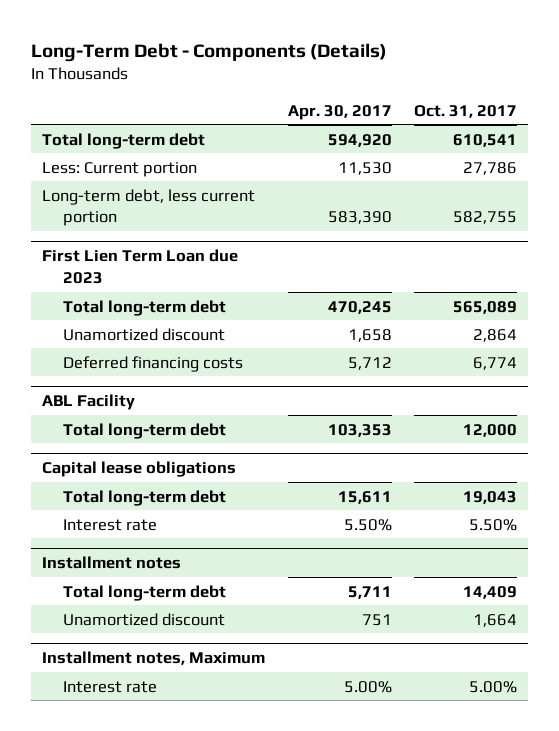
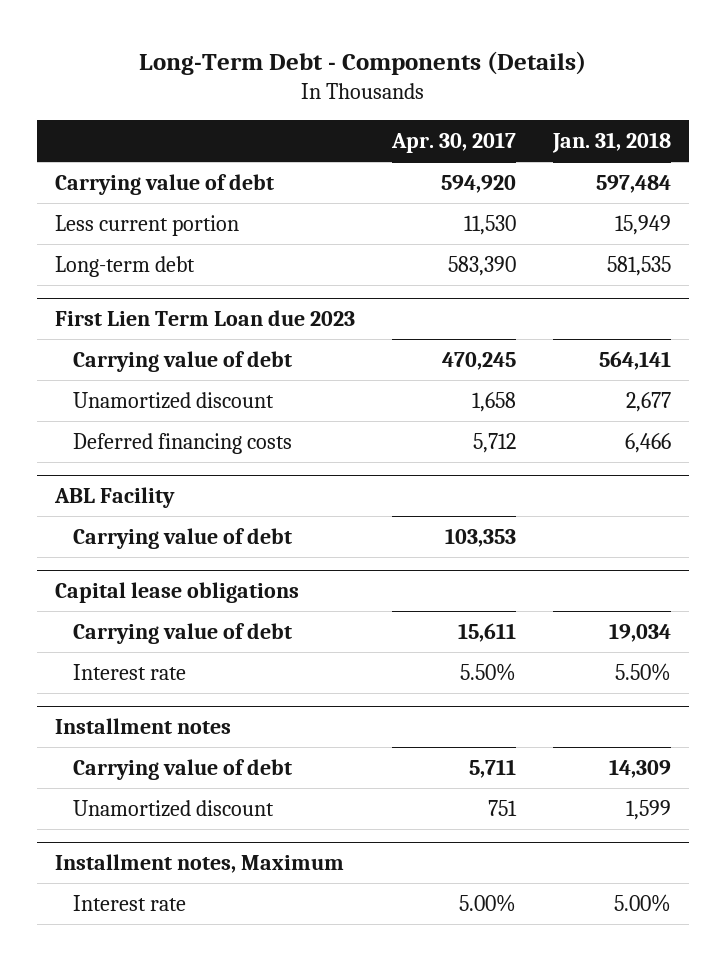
- | Apr. 30, 2017 | Oct. 31, 2017
+ | Apr. 30, 2017 | Jan. 31, 2018
- Total long-term debt | 594,920 | 610,541
- Less: Current portion | 11,530 | 27,786
- Long-term debt, less current portion | 583,390 | 582,755
+ Carrying value of debt | 594,920 | 597,484
+ Less current portion | 11,530 | 15,949
+ Long-term debt | 583,390 | 581,535
@ First Lien Term Loan due 2023
- Total long-term debt | 470,245 | 565,089
+ Carrying value of debt | 470,245 | 564,141
@ ABL Facility
- Total long-term debt | 103,353 | 12,000
+ Carrying value of debt | 103,353 |
@ Capital lease obligations
- Total long-term debt | 15,611 | 19,043
+ Carrying value of debt | 15,611 | 19,034
@ Installment notes
- Total long-term debt | 5,711 | 14,409
+ Carrying value of debt | 5,711 | 14,309

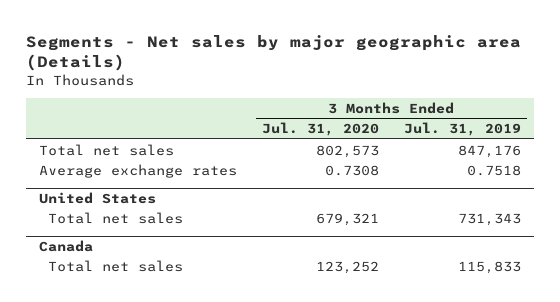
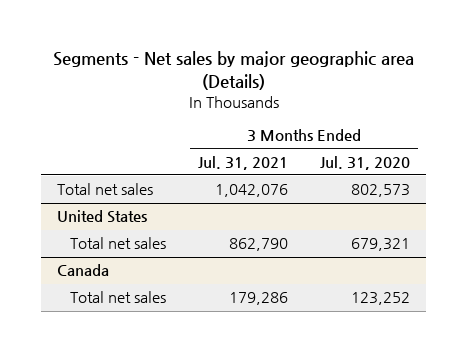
- | 3 Months Ended Jul. 31, 2020 | 3 Months Ended Jul. 31, 2019
+ | 3 Months Ended Jul. 31, 2021 | 3 Months Ended Jul. 31, 2020
- Average exchange rates | 0.7308 | 0.7518

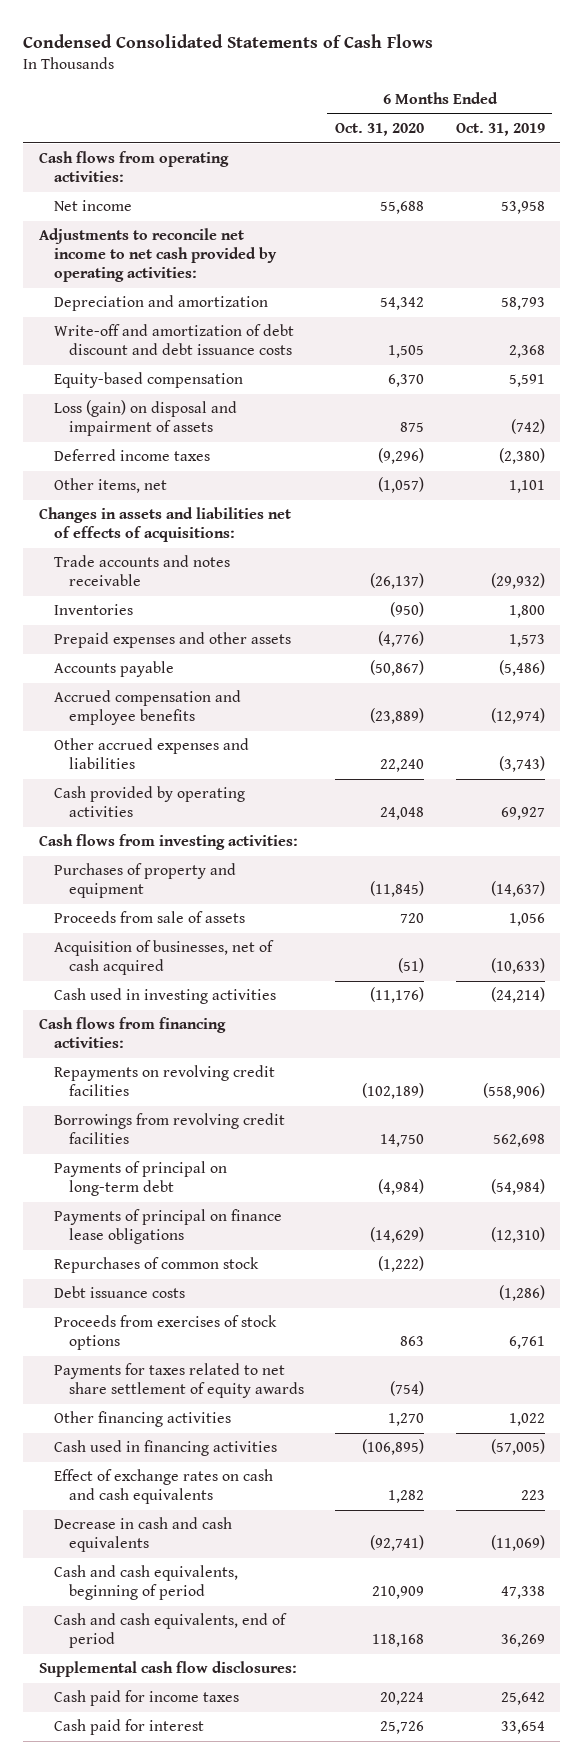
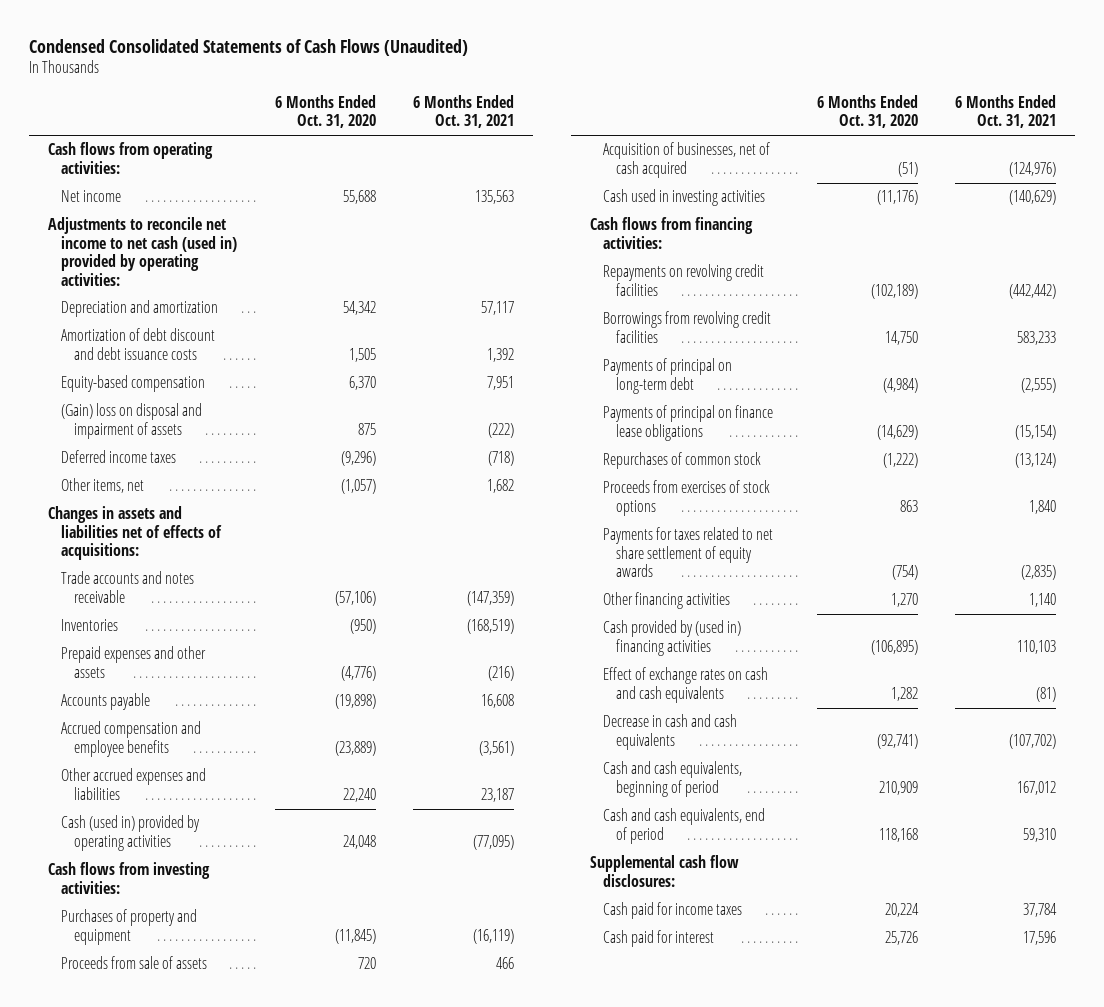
- Condensed Consolidated Statements of Cash Flows
+ Condensed Consolidated Statements of Cash Flows (Unaudited)
- | 6 Months Ended Oct. 31, 2020 | 6 Months Ended Oct. 31, 2019
+ | 6 Months Ended Oct. 31, 2020 | 6 Months Ended Oct. 31, 2021
- Adjustments to reconcile net income to net cash provided by operating activities:
+ Adjustments to reconcile net income to net cash (used in) provided by operating activities:
- Write-off and amortization of debt discount and debt issuance costs | 1,505 | 2,368
+ Amortization of debt discount and debt issuance costs | 1,505 | 1,392
- Loss (gain) on disposal and impairment of assets | 875 | (742)
+ (Gain) loss on disposal and impairment of assets | 875 | (222)
- Trade accounts and notes receivable | (26,137) | (29,932)
+ Trade accounts and notes receivable | (57,106) | (147,359)
- Accounts payable | (50,867) | (5,486)
+ Accounts payable | (19,898) | 16,608
- Cash provided by operating activities | 24,048 | 69,927
+ Cash (used in) provided by operating activities | 24,048 | (77,095)
- Debt issuance costs | | (1,286)
- Cash used in financing activities | (106,895) | (57,005)
+ Cash provided by (used in) financing activities | (106,895) | 110,103

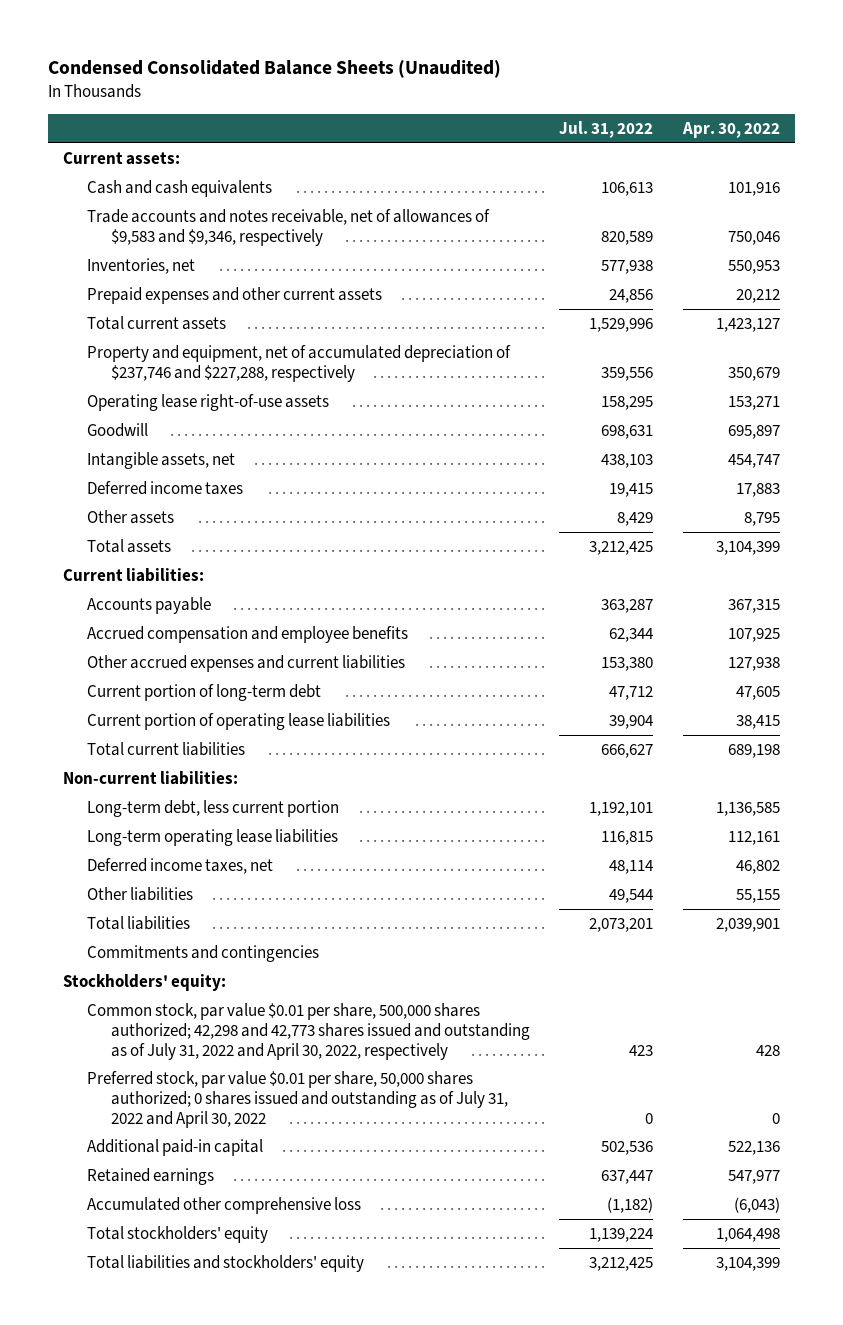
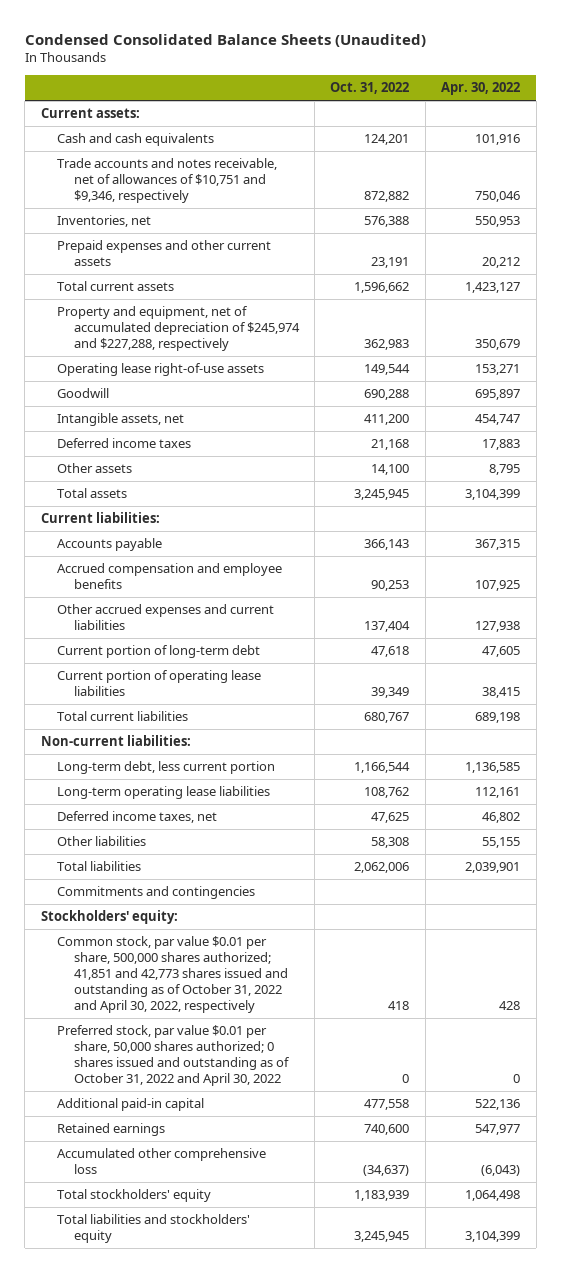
- | Jul. 31, 2022 | Apr. 30, 2022
+ | Oct. 31, 2022 | Apr. 30, 2022
- Trade accounts and notes receivable, net of allowances of $9,583 and $9,346, respectively | 820,589 | 750,046
+ Trade accounts and notes receivable, net of allowances of $10,751 and $9,346, respectively | 872,882 | 750,046
- Property and equipment, net of accumulated depreciation of $237,746 and $227,288, respectively | 359,556 | 350,679
+ Property and equipment, net of accumulated depreciation of $245,974 and $227,288, respectively | 362,983 | 350,679
- Common stock, par value $0.01 per share, 500,000 shares authorized; 42,298 and 42,773 shares issued and outstanding as of July 31, 2022 and April 30, 2022, respectively | 423 | 428
- Preferred stock, par value $0.01 per share, 50,000 shares authorized; 0 shares issued and outstanding as of July 31, 2022 and April 30, 2022 | 0 | 0
+ Common stock, par value $0.01 per share, 500,000 shares authorized; 41,851 and 42,773 shares issued and outstanding as of October 31, 2022 and April 30, 2022, respectively | 418 | 428
+ Preferred stock, par value $0.01 per share, 50,000 shares authorized; 0 shares issued and outstanding as of October 31, 2022 and April 30, 2022 | 0 | 0

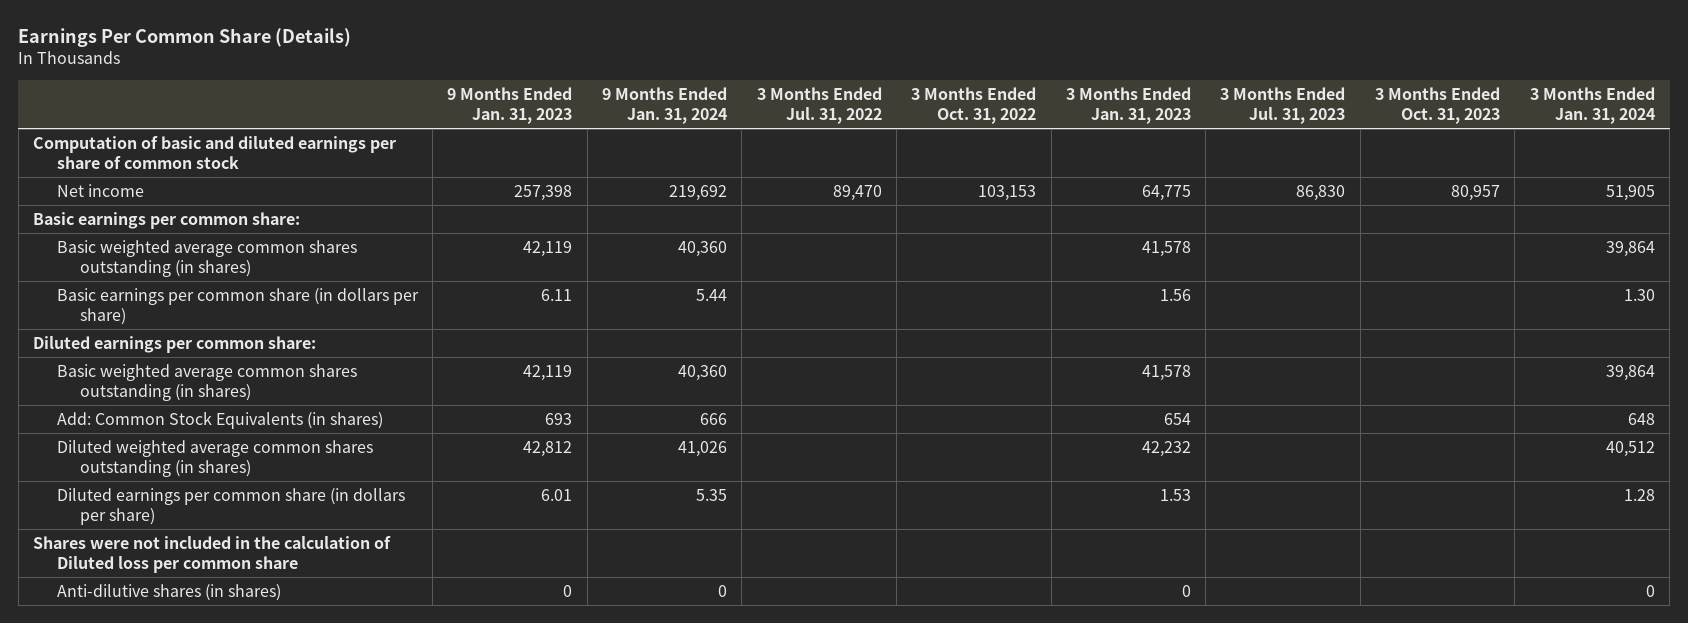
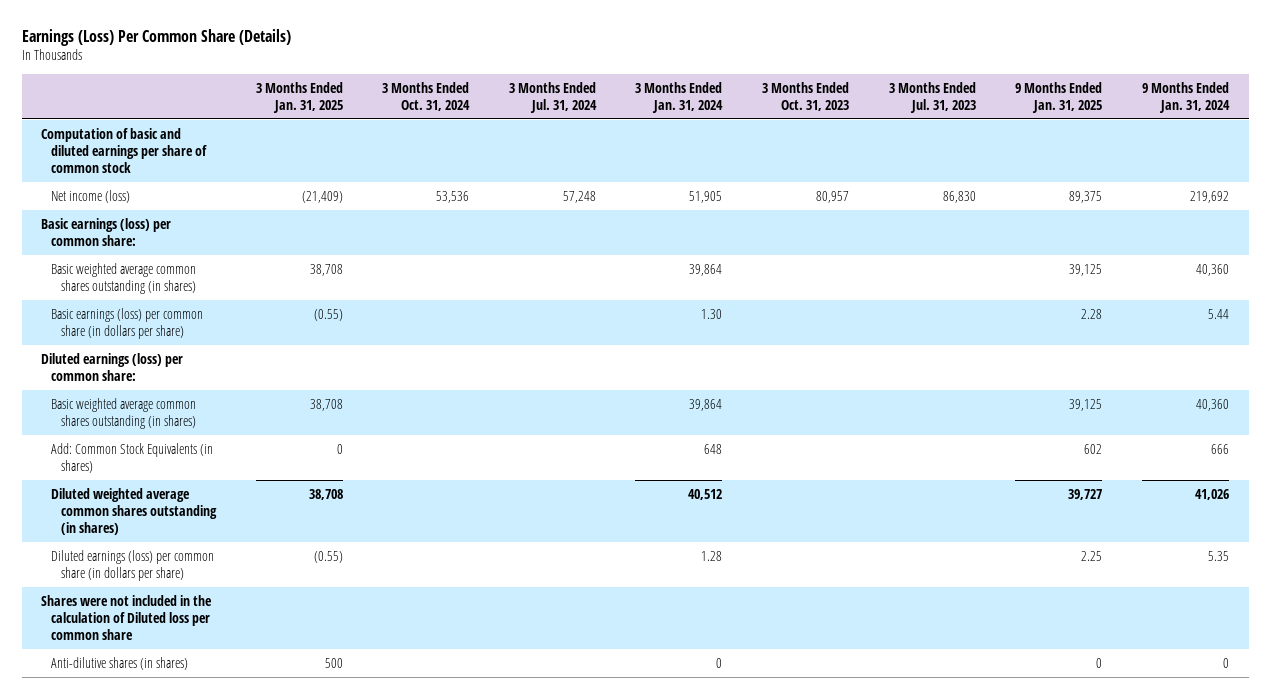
- Earnings Per Common Share (Details)
+ Earnings (Loss) Per Common Share (Details)
- | 9 Months Ended Jan. 31, 2023 | 9 Months Ended Jan. 31, 2024 | 3 Months Ended Jul. 31, 2022 | 3 Months Ended Oct. 31, 2022 | 3 Months Ended Jan. 31, 2023 | 3 Months Ended Jul. 31, 2023 | 3 Months Ended Oct. 31, 2023 | 3 Months Ended Jan. 31, 2024
+ | 3 Months Ended Jan. 31, 2025 | 3 Months Ended Oct. 31, 2024 | 3 Months Ended Jul. 31, 2024 | 3 Months Ended Jan. 31, 2024 | 3 Months Ended Oct. 31, 2023 | 3 Months Ended Jul. 31, 2023 | 9 Months Ended Jan. 31, 2025 | 9 Months Ended Jan. 31, 2024
- Net income | 257,398 | 219,692 | 89,470 | 103,153 | 64,775 | 86,830 | 80,957 | 51,905
- Basic earnings per common share:
+ Net income (loss) | (21,409) | 53,536 | 57,248 | 51,905 | 80,957 | 86,830 | 89,375 | 219,692
+ Basic earnings (loss) per common share:
- Basic earnings per common share (in dollars per share) | 6.11 | 5.44 | | | 1.56 | | | 1.30
- Diluted earnings per common share:
+ Basic earnings (loss) per common share (in dollars per share) | (0.55) | | | 1.30 | | | 2.28 | 5.44
+ Diluted earnings (loss) per common share:
- Diluted earnings per common share (in dollars per share) | 6.01 | 5.35 | | | 1.53 | | | 1.28
+ Diluted earnings (loss) per common share (in dollars per share) | (0.55) | | | 1.28 | | | 2.25 | 5.35

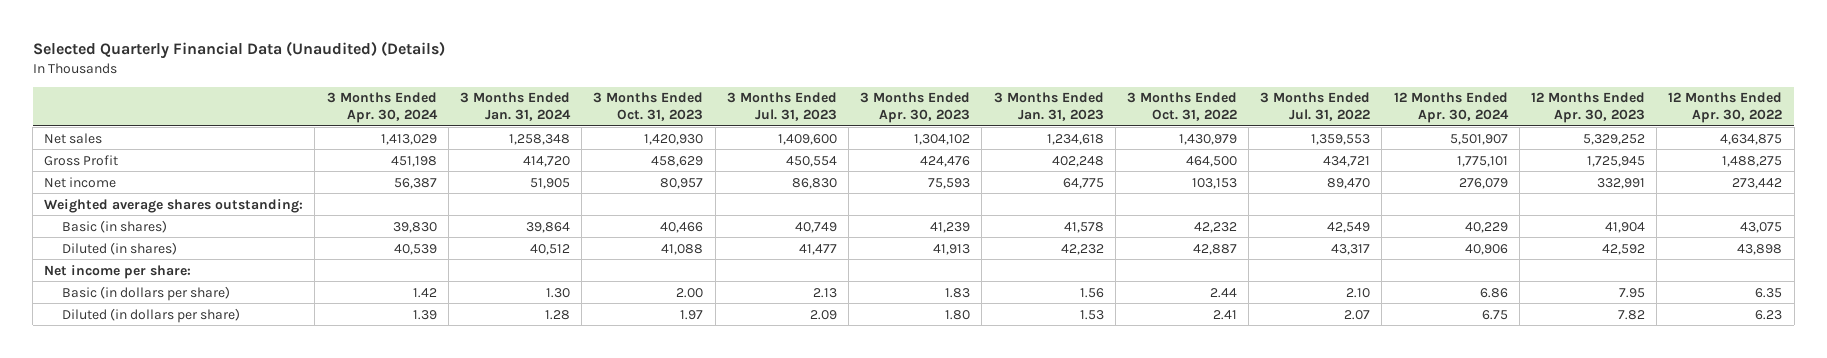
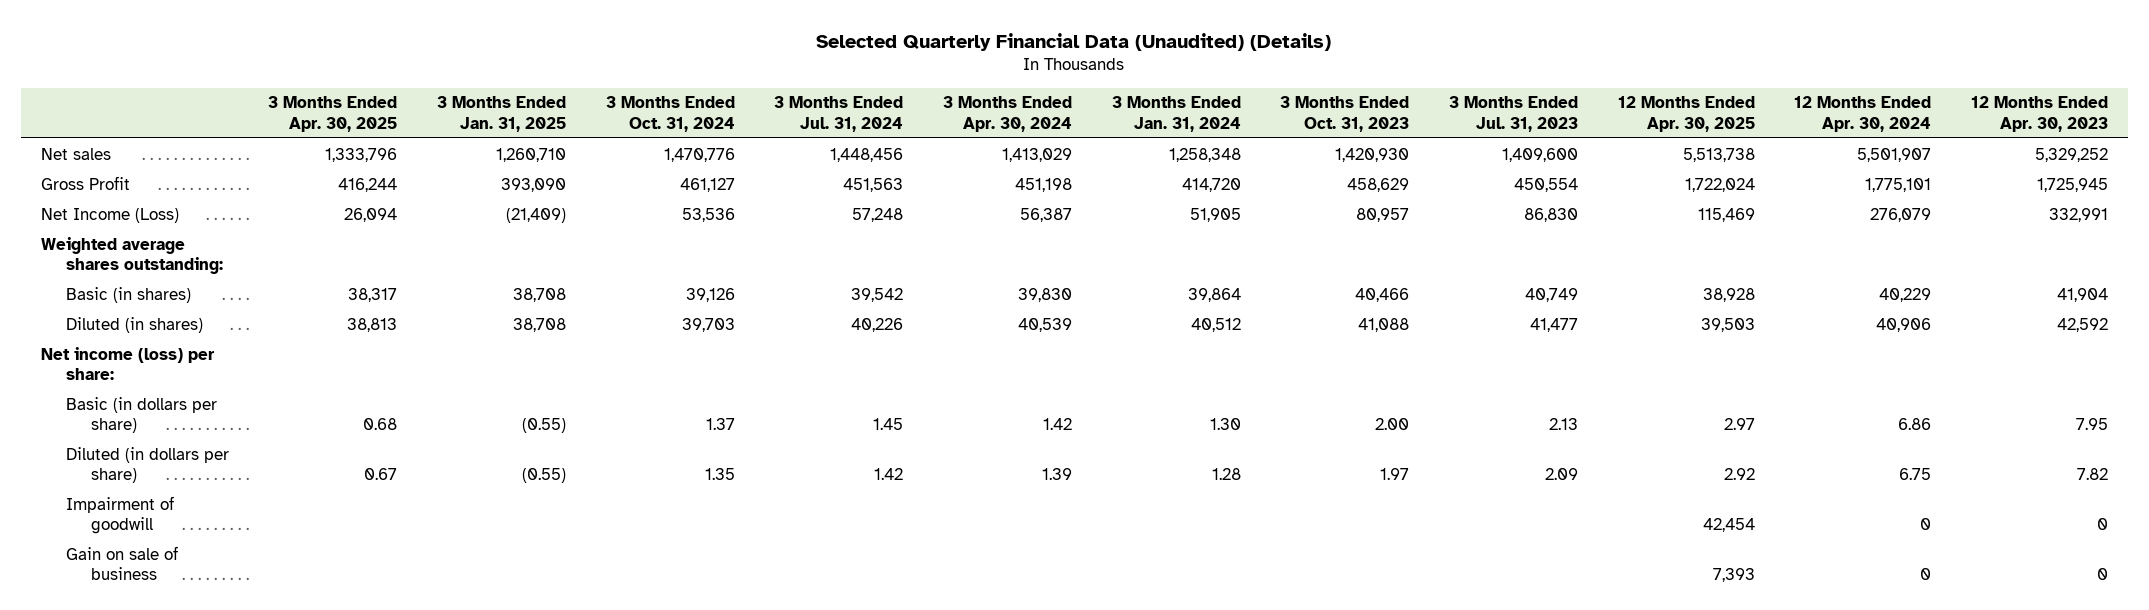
- | 3 Months Ended Apr. 30, 2024 | 3 Months Ended Jan. 31, 2024 | 3 Months Ended Oct. 31, 2023 | 3 Months Ended Jul. 31, 2023 | 3 Months Ended Apr. 30, 2023 | 3 Months Ended Jan. 31, 2023 | 3 Months Ended Oct. 31, 2022 | 3 Months Ended Jul. 31, 2022 | 12 Months Ended Apr. 30, 2024 | 12 Months Ended Apr. 30, 2023 | 12 Months Ended Apr. 30, 2022
+ | 3 Months Ended Apr. 30, 2025 | 3 Months Ended Jan. 31, 2025 | 3 Months Ended Oct. 31, 2024 | 3 Months Ended Jul. 31, 2024 | 3 Months Ended Apr. 30, 2024 | 3 Months Ended Jan. 31, 2024 | 3 Months Ended Oct. 31, 2023 | 3 Months Ended Jul. 31, 2023 | 12 Months Ended Apr. 30, 2025 | 12 Months Ended Apr. 30, 2024 | 12 Months Ended Apr. 30, 2023
- Net income | 56,387 | 51,905 | 80,957 | 86,830 | 75,593 | 64,775 | 103,153 | 89,470 | 276,079 | 332,991 | 273,442
+ Net Income (Loss) | 26,094 | (21,409) | 53,536 | 57,248 | 56,387 | 51,905 | 80,957 | 86,830 | 115,469 | 276,079 | 332,991
- Net income per share:
+ Net income (loss) per share:
+ Impairment of goodwill | | | | | | | | | 42,454 | 0 | 0
+ Gain on sale of business | | | | | | | | | 7,393 | 0 | 0

